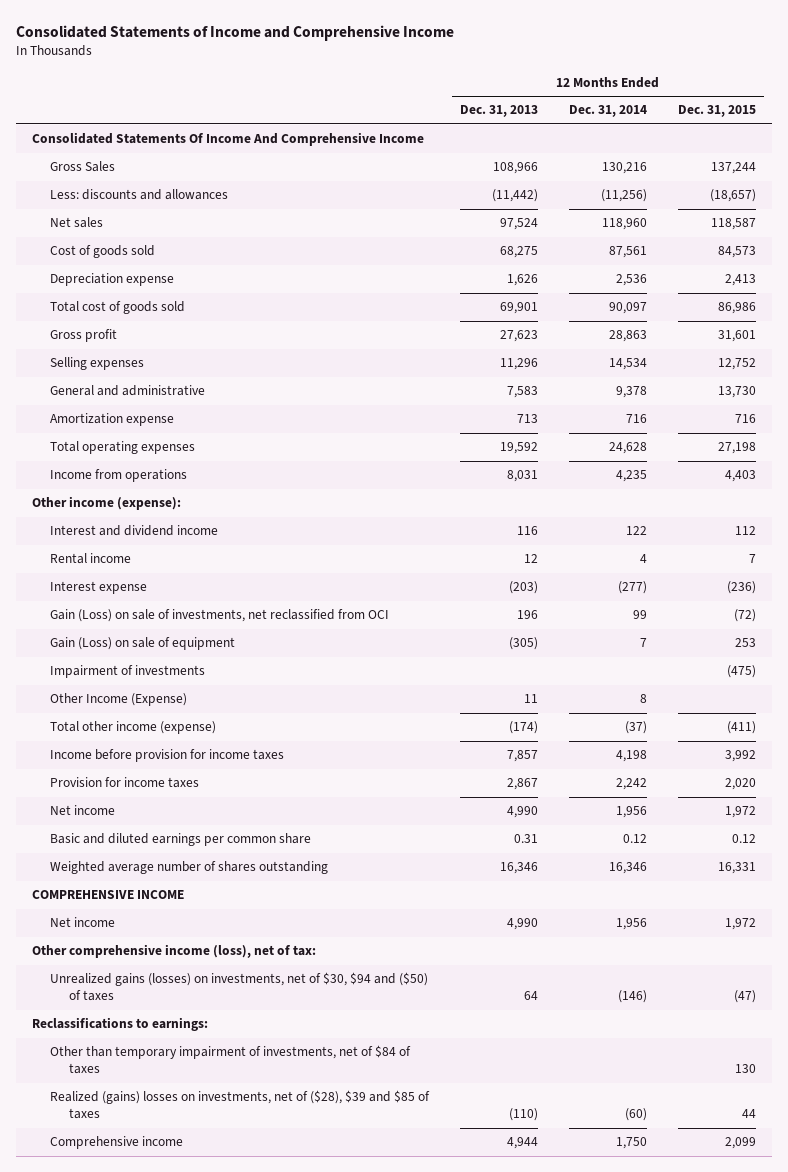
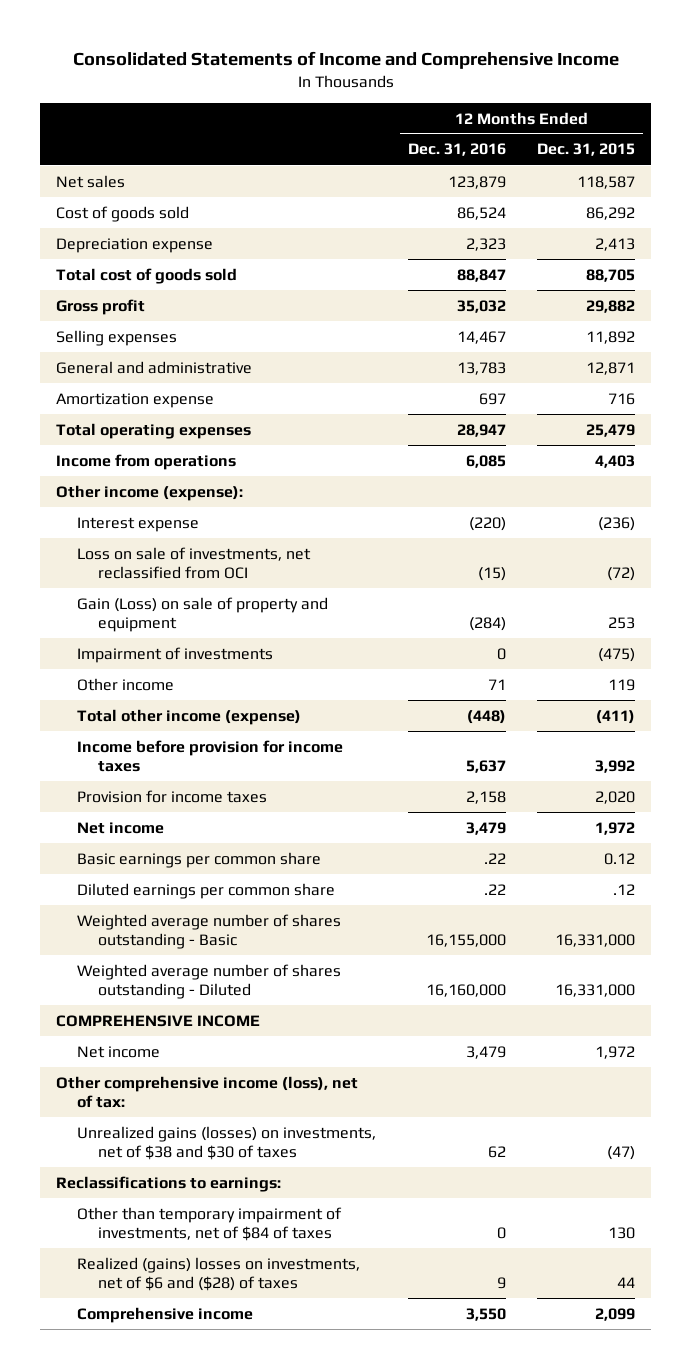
- | 12 Months Ended Dec. 31, 2013 | 12 Months Ended Dec. 31, 2014 | 12 Months Ended Dec. 31, 2015
+ | 12 Months Ended Dec. 31, 2016 | 12 Months Ended Dec. 31, 2015
- Consolidated Statements Of Income And Comprehensive Income
- Gross Sales | 108,966 | 130,216 | 137,244
- Less: discounts and allowances | (11,442) | (11,256) | (18,657)
- Cost of goods sold | 68,275 | 87,561 | 84,573
+ Cost of goods sold | 86,524 | 86,292
- Total cost of goods sold | 69,901 | 90,097 | 86,986
- Gross profit | 27,623 | 28,863 | 31,601
- Selling expenses | 11,296 | 14,534 | 12,752
- General and administrative | 7,583 | 9,378 | 13,730
+ Total cost of goods sold | 88,847 | 88,705
+ Gross profit | 35,032 | 29,882
+ Selling expenses | 14,467 | 11,892
+ General and administrative | 13,783 | 12,871
- Total operating expenses | 19,592 | 24,628 | 27,198
+ Total operating expenses | 28,947 | 25,479
- Interest and dividend income | 116 | 122 | 112
- Rental income | 12 | 4 | 7
- Gain (Loss) on sale of investments, net reclassified from OCI | 196 | 99 | (72)
- Gain (Loss) on sale of equipment | (305) | 7 | 253
+ Loss on sale of investments, net reclassified from OCI | (15) | (72)
+ Gain (Loss) on sale of property and equipment | (284) | 253
- Other Income (Expense) | 11 | 8 |
+ Other income | 71 | 119
- Basic and diluted earnings per common share | 0.31 | 0.12 | 0.12
- Weighted average number of shares outstanding | 16,346 | 16,346 | 16,331
+ Basic earnings per common share | .22 | 0.12
+ Diluted earnings per common share | .22 | .12
+ Weighted average number of shares outstanding - Basic | 16,155,000 | 16,331,000
+ Weighted average number of shares outstanding - Diluted | 16,160,000 | 16,331,000
- Unrealized gains (losses) on investments, net of $30, $94 and ($50) of taxes | 64 | (146) | (47)
+ Unrealized gains (losses) on investments, net of $38 and $30 of taxes | 62 | (47)
- Realized (gains) losses on investments, net of ($28), $39 and $85 of taxes | (110) | (60) | 44
+ Realized (gains) losses on investments, net of $6 and ($28) of taxes | 9 | 44

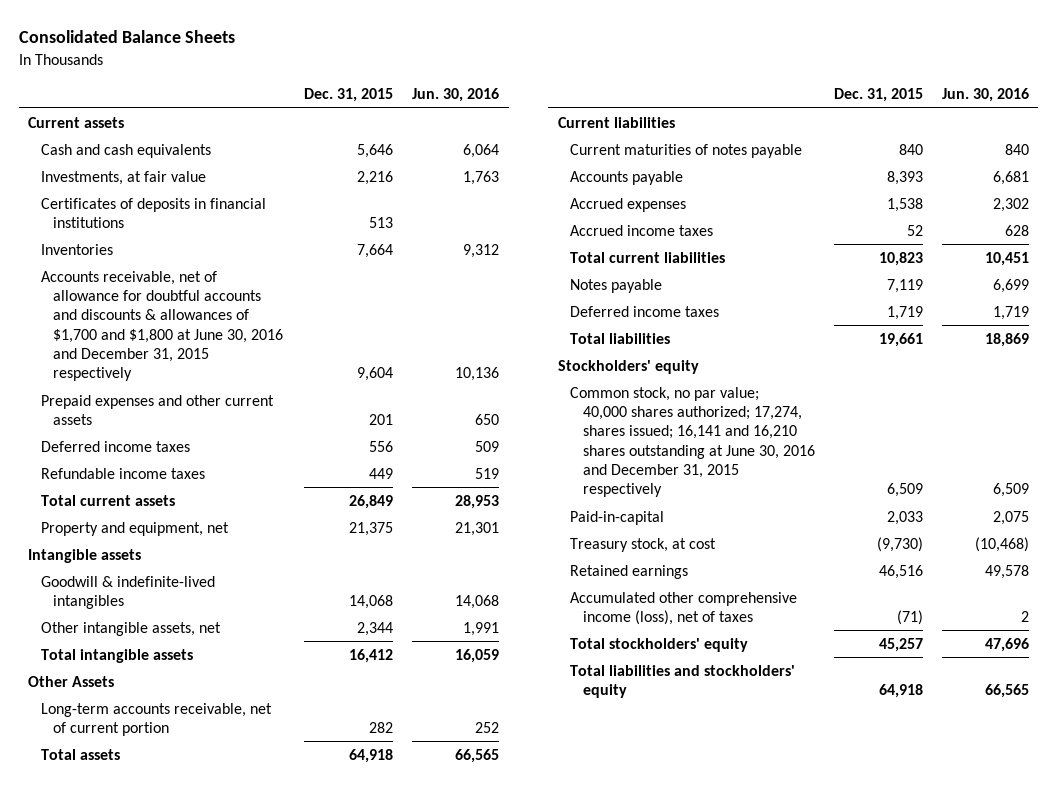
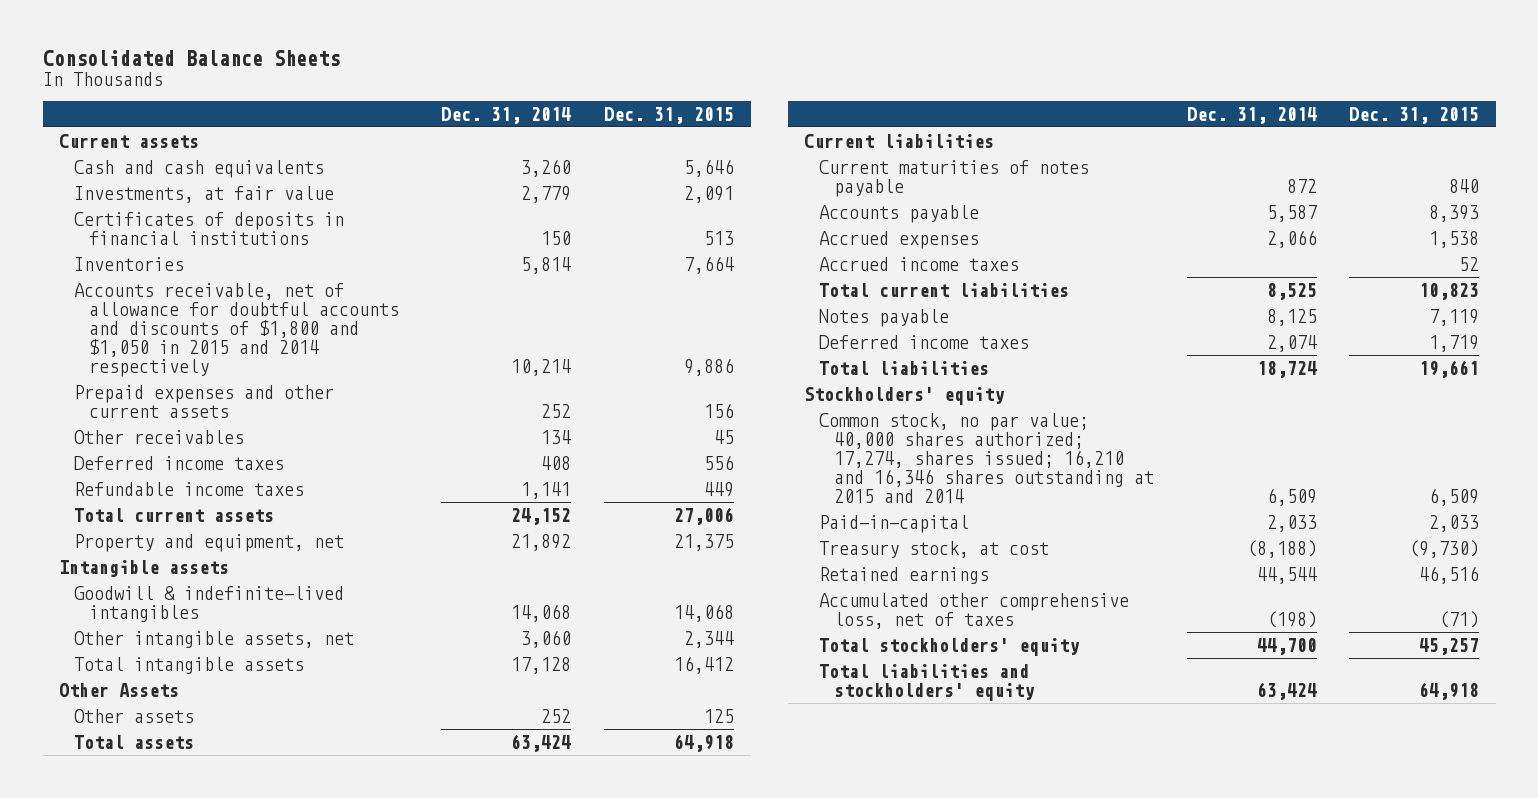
- | Dec. 31, 2015 | Jun. 30, 2016
+ | Dec. 31, 2014 | Dec. 31, 2015
- Investments, at fair value | 2,216 | 1,763
+ Investments, at fair value | 2,779 | 2,091
- Accounts receivable, net of allowance for doubtful accounts and discounts & allowances of $1,700 and $1,800 at June 30, 2016 and December 31, 2015 respectively | 9,604 | 10,136
- Prepaid expenses and other current assets | 201 | 650
+ Accounts receivable, net of allowance for doubtful accounts and discounts of $1,800 and $1,050 in 2015 and 2014 respectively | 10,214 | 9,886
+ Prepaid expenses and other current assets | 252 | 156
+ Other receivables | 134 | 45
- Total current assets | 26,849 | 28,953
+ Total current assets | 24,152 | 27,006
- Long-term accounts receivable, net of current portion | 282 | 252
+ Other assets | 252 | 125
- Common stock, no par value; 40,000 shares authorized; 17,274, shares issued; 16,141 and 16,210 shares outstanding at June 30, 2016 and December 31, 2015 respectively | 6,509 | 6,509
+ Common stock, no par value; 40,000 shares authorized; 17,274, shares issued; 16,210 and 16,346 shares outstanding at 2015 and 2014 | 6,509 | 6,509
- Accumulated other comprehensive income (loss), net of taxes | (71) | 2
+ Accumulated other comprehensive loss, net of taxes | (198) | (71)

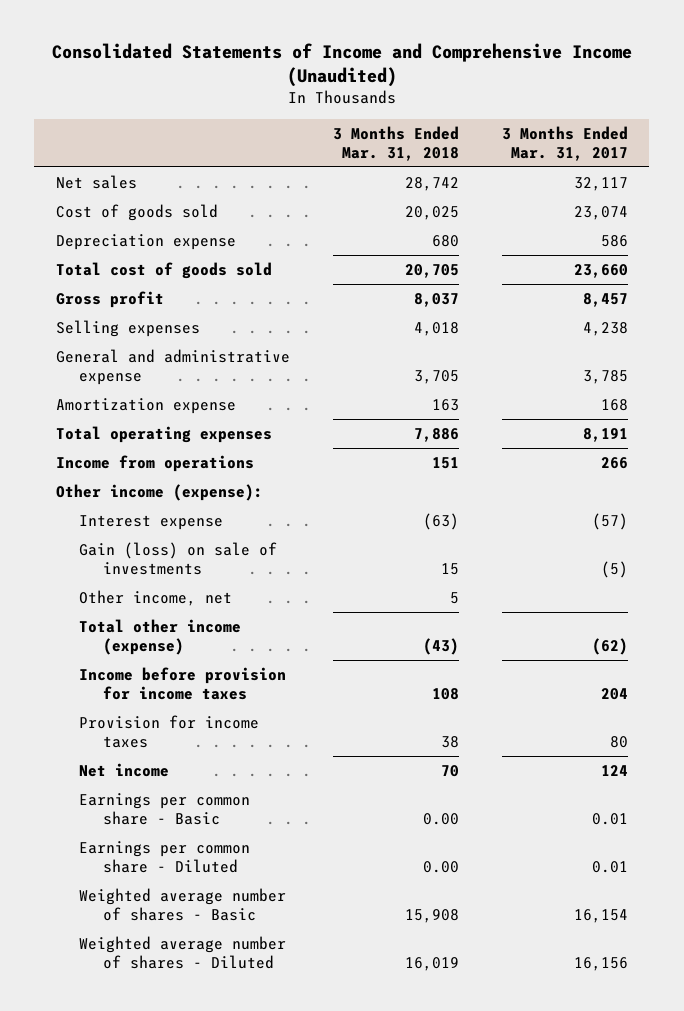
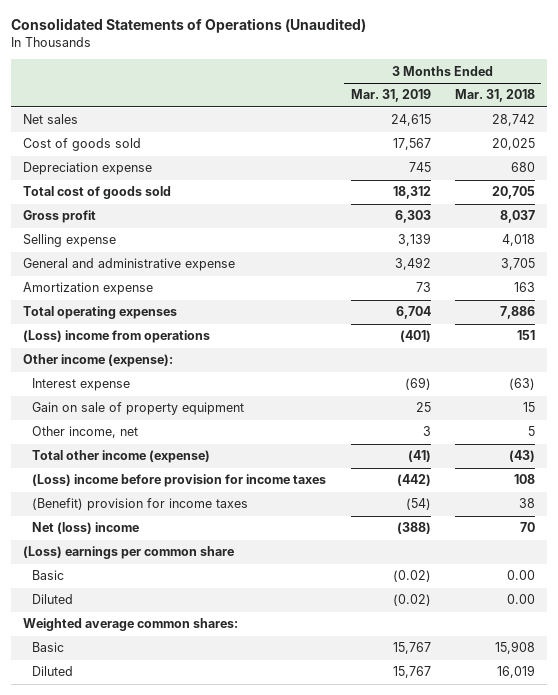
- Consolidated Statements of Income and Comprehensive Income (Unaudited)
+ Consolidated Statements of Operations (Unaudited)
- | 3 Months Ended Mar. 31, 2018 | 3 Months Ended Mar. 31, 2017
+ | 3 Months Ended Mar. 31, 2019 | 3 Months Ended Mar. 31, 2018
- Selling expenses | 4,018 | 4,238
+ Selling expense | 3,139 | 4,018
- Income from operations | 151 | 266
+ (Loss) income from operations | (401) | 151
- Gain (loss) on sale of investments | 15 | (5)
+ Gain on sale of property equipment | 25 | 15
- Income before provision for income taxes | 108 | 204
- Provision for income taxes | 38 | 80
- Net income | 70 | 124
- Earnings per common share - Basic | 0.00 | 0.01
- Earnings per common share - Diluted | 0.00 | 0.01
- Weighted average number of shares - Basic | 15,908 | 16,154
- Weighted average number of shares - Diluted | 16,019 | 16,156
+ (Loss) income before provision for income taxes | (442) | 108
+ (Benefit) provision for income taxes | (54) | 38
+ Net (loss) income | (388) | 70
+ (Loss) earnings per common share
+ Basic | (0.02) | 0.00
+ Diluted | (0.02) | 0.00
+ Weighted average common shares:
+ Basic | 15,767 | 15,908
+ Diluted | 15,767 | 16,019

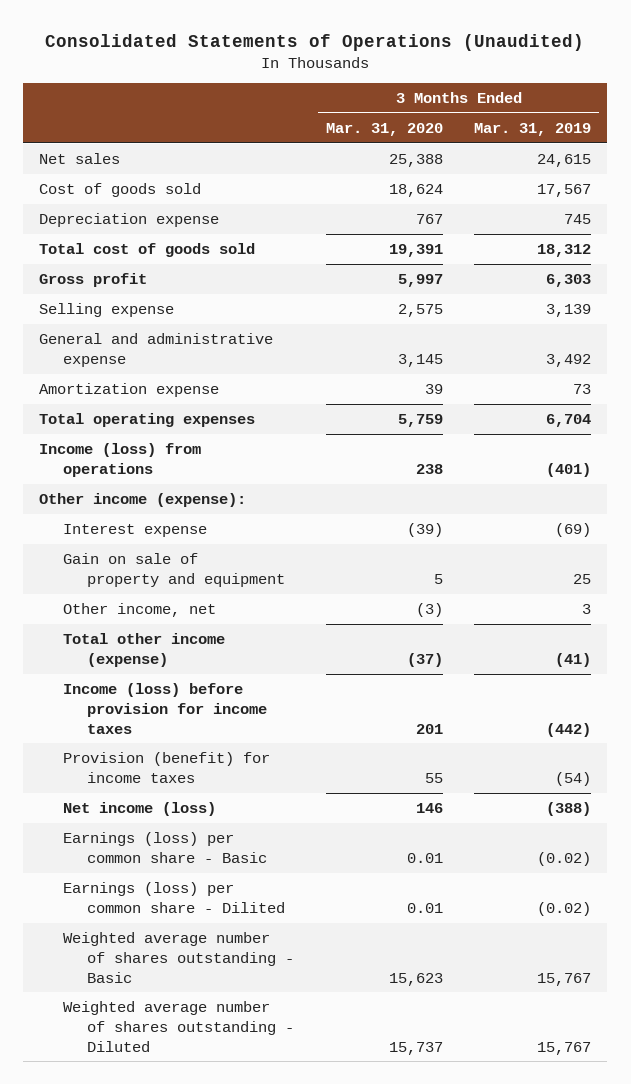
- | 3 Months Ended Mar. 31, 2019 | 3 Months Ended Mar. 31, 2018
+ | 3 Months Ended Mar. 31, 2020 | 3 Months Ended Mar. 31, 2019
- (Loss) income from operations | (401) | 151
+ Income (loss) from operations | 238 | (401)
- Gain on sale of property equipment | 25 | 15
+ Gain on sale of property and equipment | 5 | 25
- (Loss) income before provision for income taxes | (442) | 108
- (Benefit) provision for income taxes | (54) | 38
- Net (loss) income | (388) | 70
- (Loss) earnings per common share
- Basic | (0.02) | 0.00
- Diluted | (0.02) | 0.00
- Weighted average common shares:
- Basic | 15,767 | 15,908
- Diluted | 15,767 | 16,019
+ Income (loss) before provision for income taxes | 201 | (442)
+ Provision (benefit) for income taxes | 55 | (54)
+ Net income (loss) | 146 | (388)
+ Earnings (loss) per common share - Basic | 0.01 | (0.02)
+ Earnings (loss) per common share - Dilited | 0.01 | (0.02)
+ Weighted average number of shares outstanding - Basic | 15,623 | 15,767
+ Weighted average number of shares outstanding - Diluted | 15,737 | 15,767

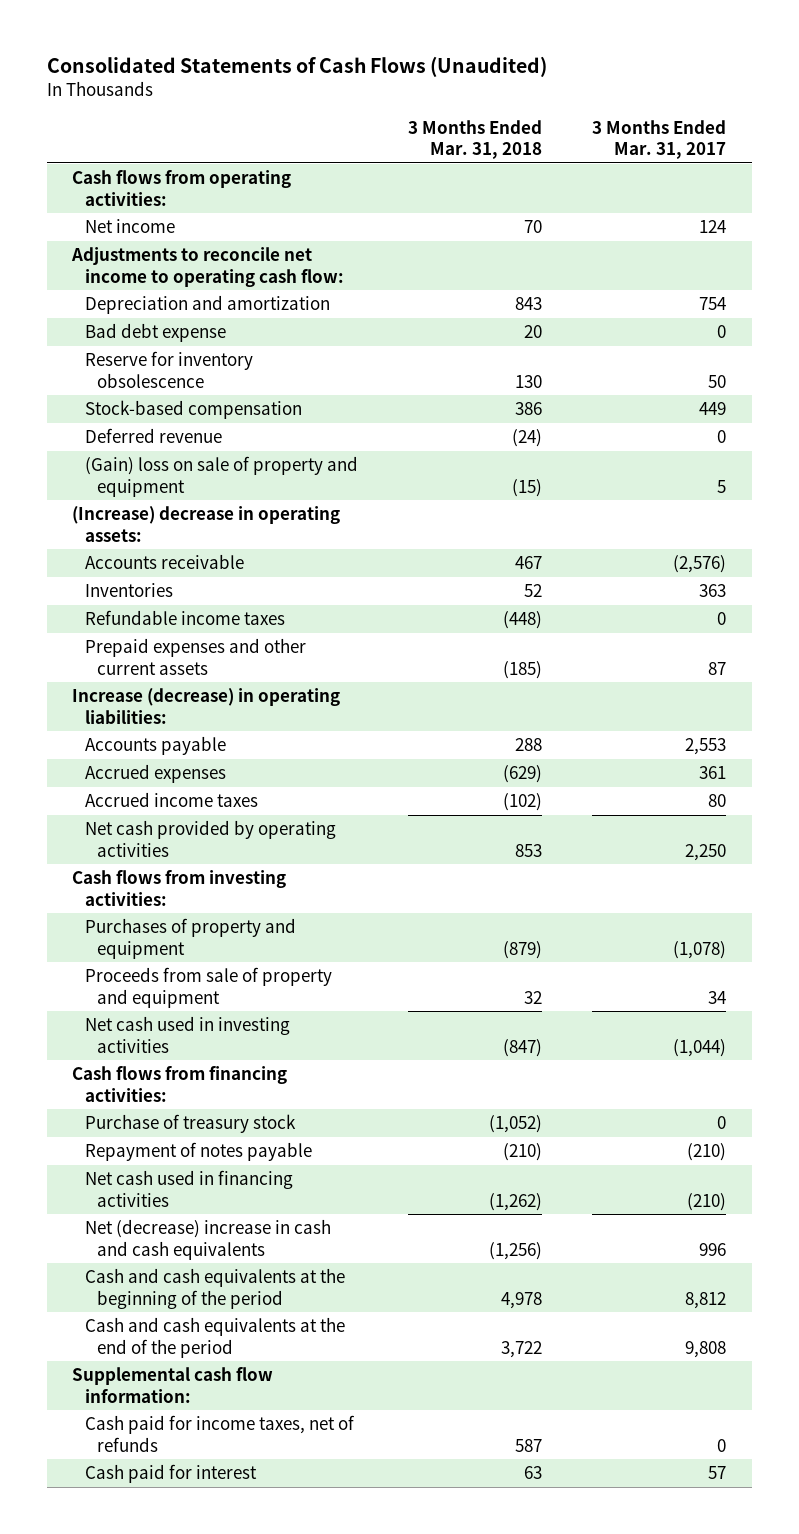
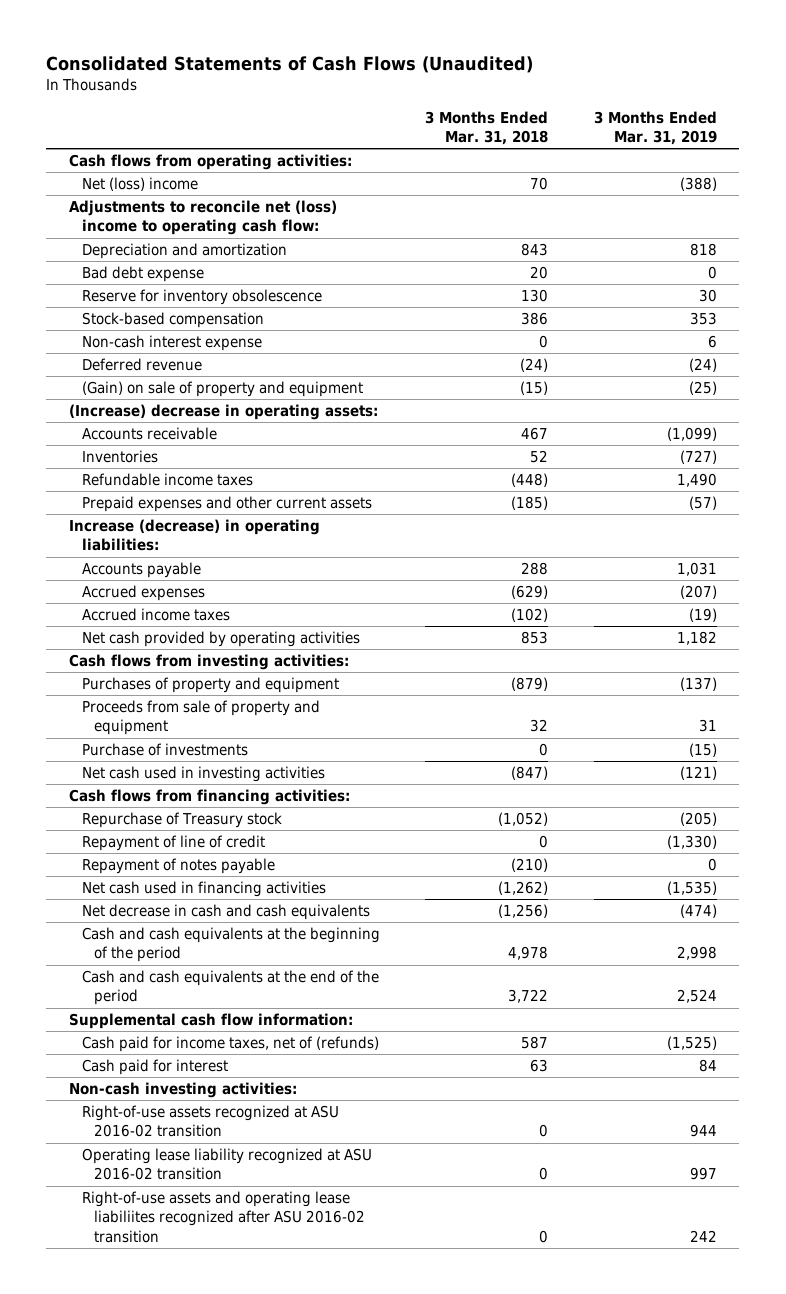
- | 3 Months Ended Mar. 31, 2018 | 3 Months Ended Mar. 31, 2017
+ | 3 Months Ended Mar. 31, 2018 | 3 Months Ended Mar. 31, 2019
- Net income | 70 | 124
- Adjustments to reconcile net income to operating cash flow:
+ Net (loss) income | 70 | (388)
+ Adjustments to reconcile net (loss) income to operating cash flow:
+ Non-cash interest expense | 0 | 6
- (Gain) loss on sale of property and equipment | (15) | 5
+ (Gain) on sale of property and equipment | (15) | (25)
+ Purchase of investments | 0 | (15)
- Purchase of treasury stock | (1,052) | 0
+ Repurchase of Treasury stock | (1,052) | (205)
+ Repayment of line of credit | 0 | (1,330)
- Net (decrease) increase in cash and cash equivalents | (1,256) | 996
+ Net decrease in cash and cash equivalents | (1,256) | (474)
- Cash paid for income taxes, net of refunds | 587 | 0
+ Cash paid for income taxes, net of (refunds) | 587 | (1,525)
+ Non-cash investing activities:
+ Right-of-use assets recognized at ASU 2016-02 transition | 0 | 944
+ Operating lease liability recognized at ASU 2016-02 transition | 0 | 997
+ Right-of-use assets and operating lease liabiliites recognized after ASU 2016-02 transition | 0 | 242

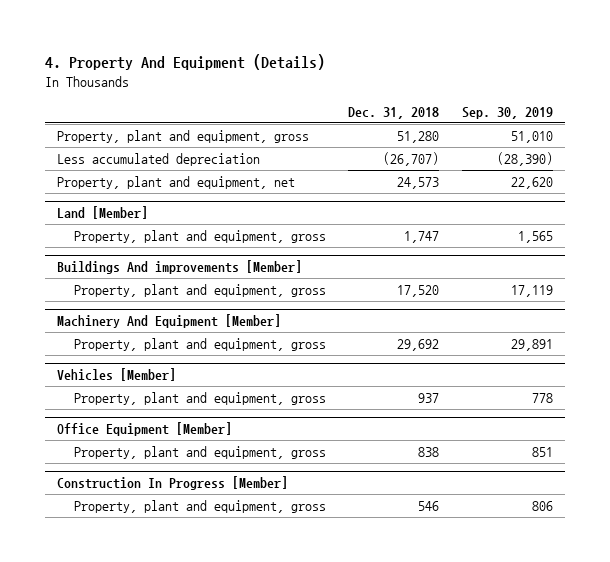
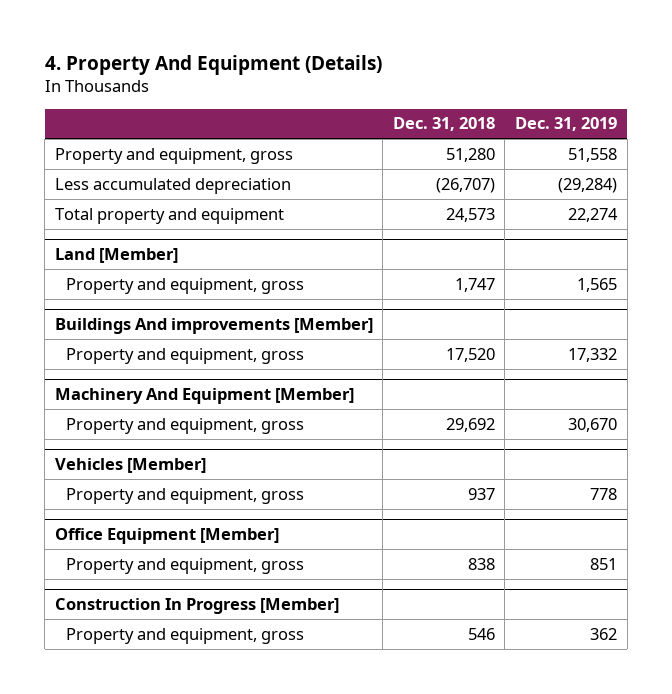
- | Dec. 31, 2018 | Sep. 30, 2019
+ | Dec. 31, 2018 | Dec. 31, 2019
- Property, plant and equipment, gross | 51,280 | 51,010
+ Property and equipment, gross | 51,280 | 51,558
- Property, plant and equipment, net | 24,573 | 22,620
+ Total property and equipment | 24,573 | 22,274
@ Land [Member]
- Property, plant and equipment, gross | 1,747 | 1,565
+ Property and equipment, gross | 1,747 | 1,565
@ Buildings And improvements [Member]
- Property, plant and equipment, gross | 17,520 | 17,119
+ Property and equipment, gross | 17,520 | 17,332
@ Machinery And Equipment [Member]
- Property, plant and equipment, gross | 29,692 | 29,891
+ Property and equipment, gross | 29,692 | 30,670
@ Vehicles [Member]
- Property, plant and equipment, gross | 937 | 778
+ Property and equipment, gross | 937 | 778
@ Office Equipment [Member]
- Property, plant and equipment, gross | 838 | 851
+ Property and equipment, gross | 838 | 851
@ Construction In Progress [Member]
- Property, plant and equipment, gross | 546 | 806
+ Property and equipment, gross | 546 | 362

